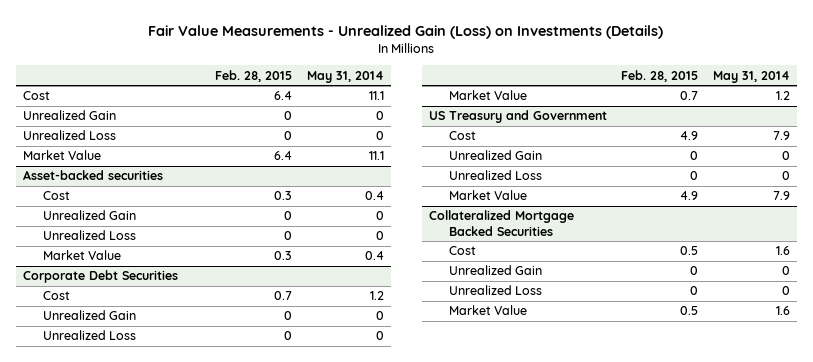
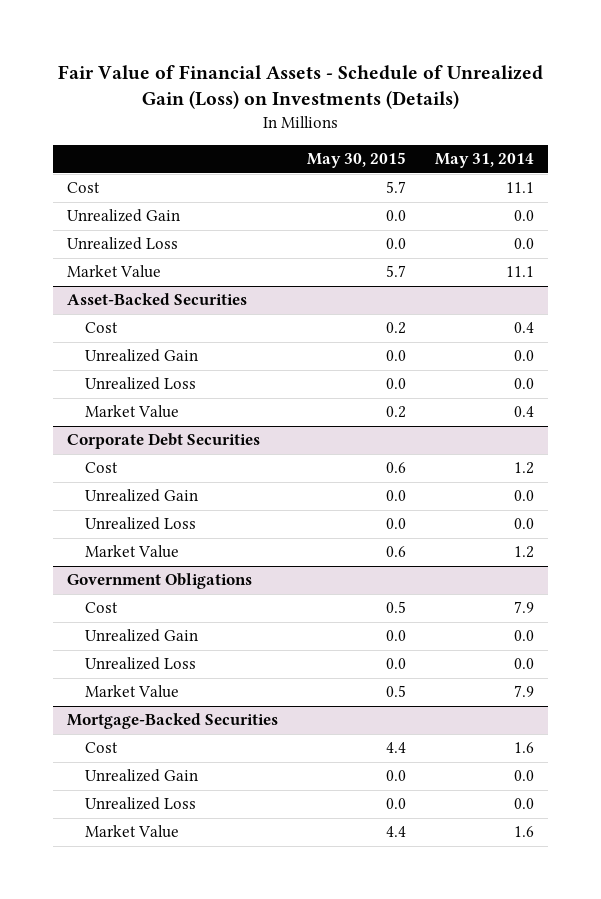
- Fair Value Measurements - Unrealized Gain (Loss) on Investments (Details)
+ Fair Value of Financial Assets - Schedule of Unrealized Gain (Loss) on Investments (Details)
- | Feb. 28, 2015 | May 31, 2014
+ | May 30, 2015 | May 31, 2014
- Unrealized Gain | 0 | 0
- Unrealized Loss | 0 | 0
+ Unrealized Gain | 0.0 | 0.0
+ Unrealized Loss | 0.0 | 0.0
- Asset-backed securities
+ Asset-Backed Securities
- Unrealized Gain | 0 | 0
- Unrealized Loss | 0 | 0
+ Unrealized Gain | 0.0 | 0.0
+ Unrealized Loss | 0.0 | 0.0
@ Corporate Debt Securities
- Unrealized Gain | 0 | 0
- Unrealized Loss | 0 | 0
+ Unrealized Gain | 0.0 | 0.0
+ Unrealized Loss | 0.0 | 0.0
- US Treasury and Government
+ Government Obligations
- Unrealized Gain | 0 | 0
- Unrealized Loss | 0 | 0
+ Unrealized Gain | 0.0 | 0.0
+ Unrealized Loss | 0.0 | 0.0
- Collateralized Mortgage Backed Securities
+ Mortgage-Backed Securities
- Unrealized Gain | 0 | 0
- Unrealized Loss | 0 | 0
+ Unrealized Gain | 0.0 | 0.0
+ Unrealized Loss | 0.0 | 0.0

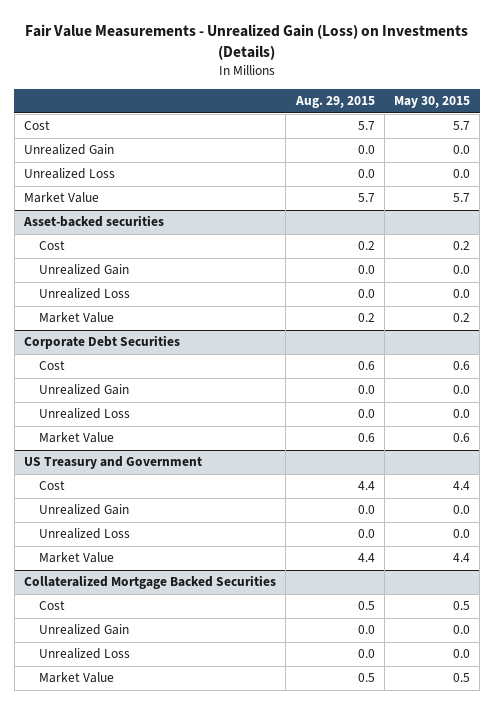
- Fair Value of Financial Assets - Schedule of Unrealized Gain (Loss) on Investments (Details)
+ Fair Value Measurements - Unrealized Gain (Loss) on Investments (Details)
- | May 30, 2015 | May 31, 2014
+ | Aug. 29, 2015 | May 30, 2015
- Asset-Backed Securities
+ Asset-backed securities
- Government Obligations
- Cost | 0.5 | 7.9
- Unrealized Gain | 0.0 | 0.0
- Unrealized Loss | 0.0 | 0.0
- Market Value | 0.5 | 7.9
- Mortgage-Backed Securities
+ US Treasury and Government
+ Collateralized Mortgage Backed Securities
+ Cost | 0.5 | 0.5
+ Unrealized Gain | 0.0 | 0.0
+ Unrealized Loss | 0.0 | 0.0
+ Market Value | 0.5 | 0.5

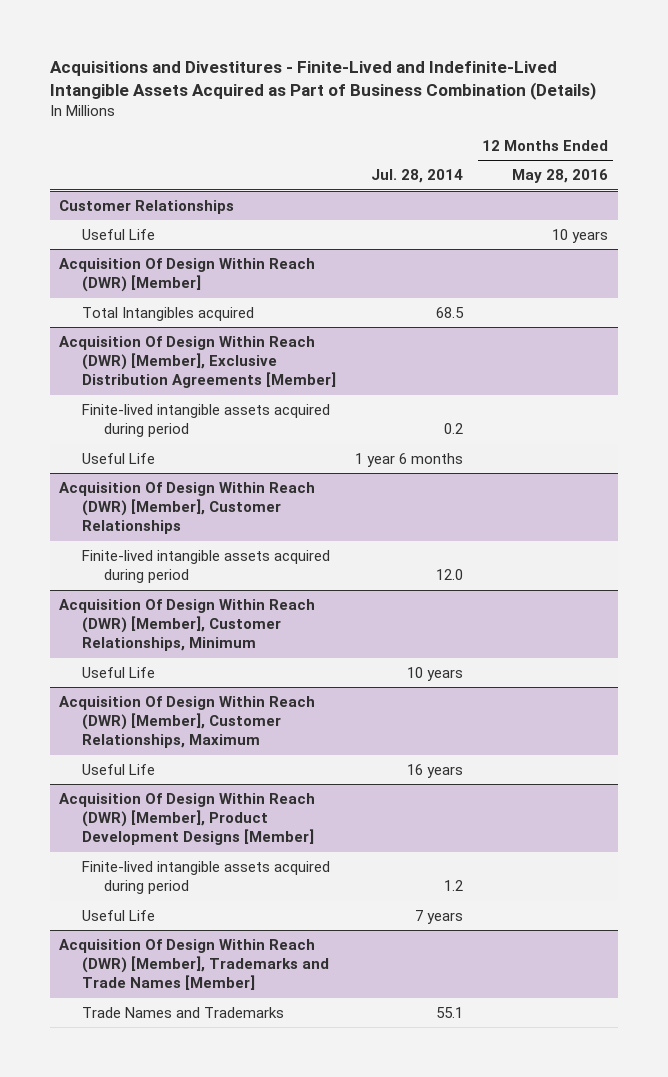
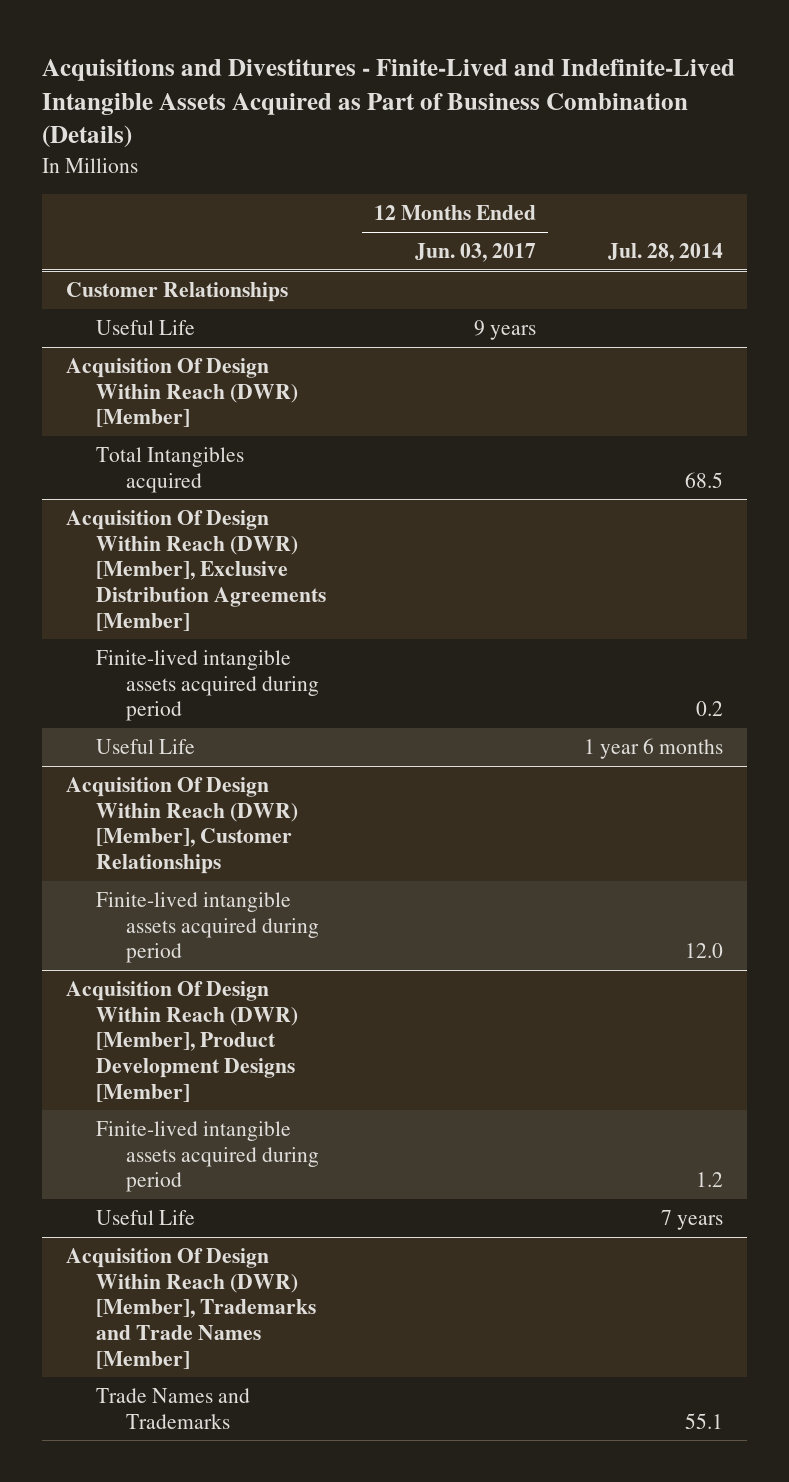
- | Jul. 28, 2014 | 12 Months Ended May 28, 2016
+ | 12 Months Ended Jun. 03, 2017 | Jul. 28, 2014
- Acquisition Of Design Within Reach (DWR) [Member], Customer Relationships, Minimum
- Useful Life | 10 years |
- Acquisition Of Design Within Reach (DWR) [Member], Customer Relationships, Maximum
- Useful Life | 16 years |

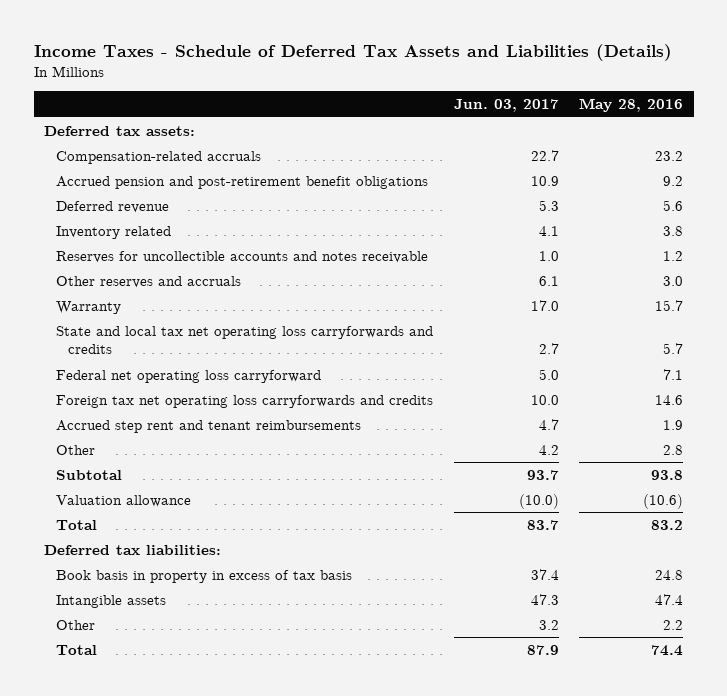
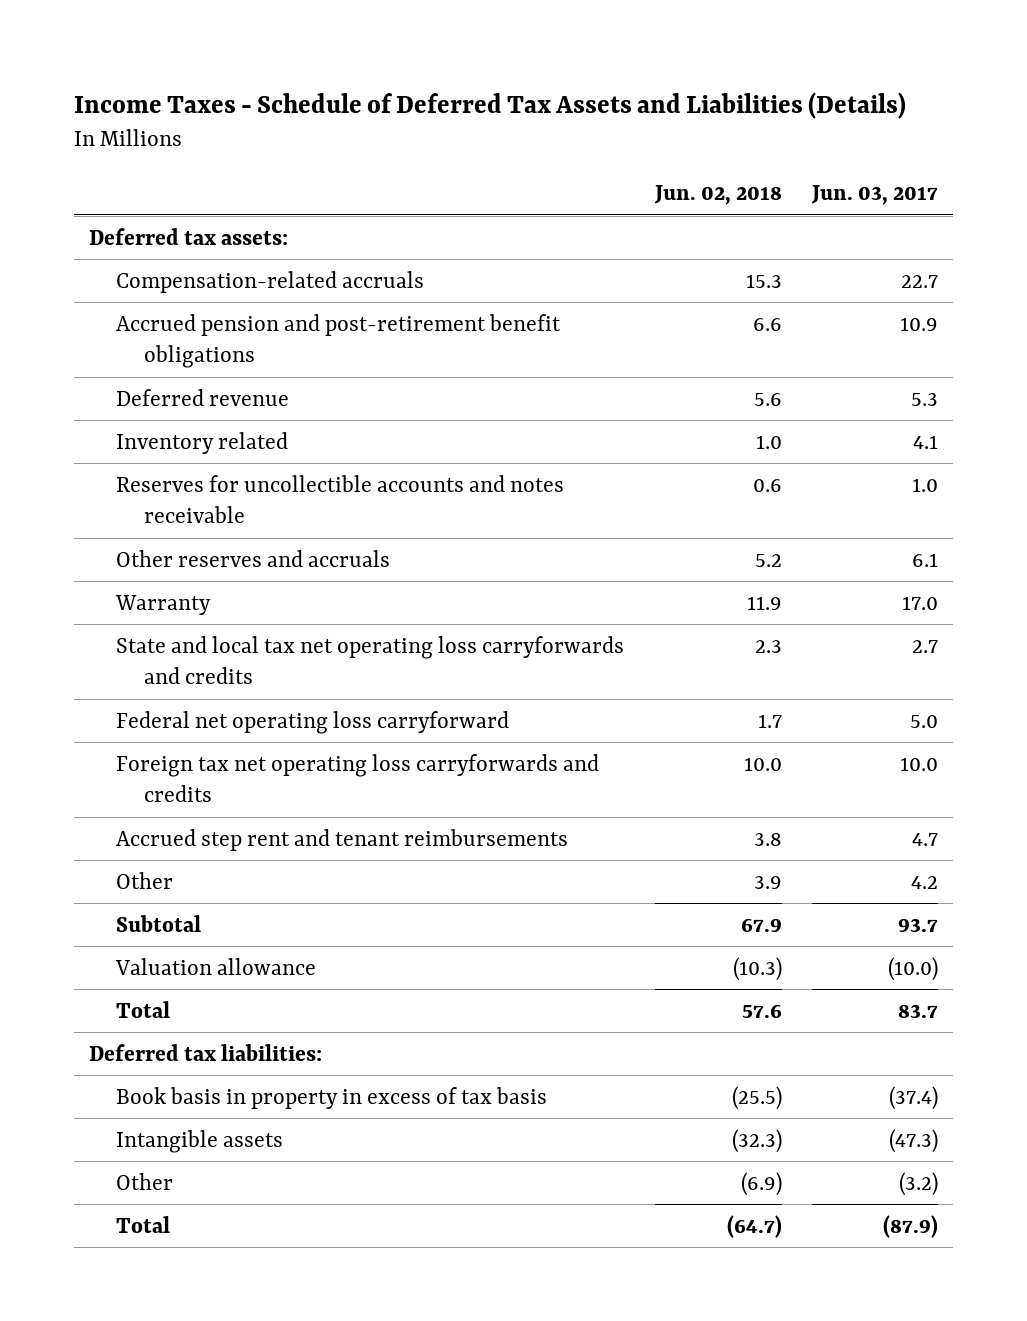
- | Jun. 03, 2017 | May 28, 2016
+ | Jun. 02, 2018 | Jun. 03, 2017
- Book basis in property in excess of tax basis | 37.4 | 24.8
- Intangible assets | 47.3 | 47.4
- Other | 3.2 | 2.2
- Total | 87.9 | 74.4
+ Book basis in property in excess of tax basis | (25.5) | (37.4)
+ Intangible assets | (32.3) | (47.3)
+ Other | (6.9) | (3.2)
+ Total | (64.7) | (87.9)

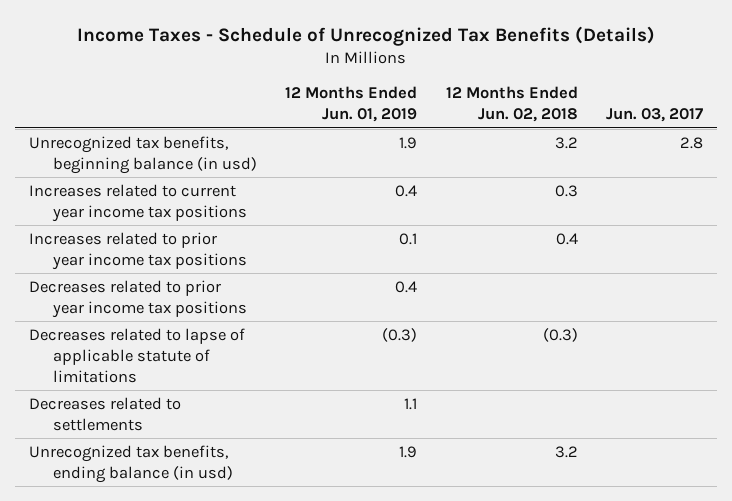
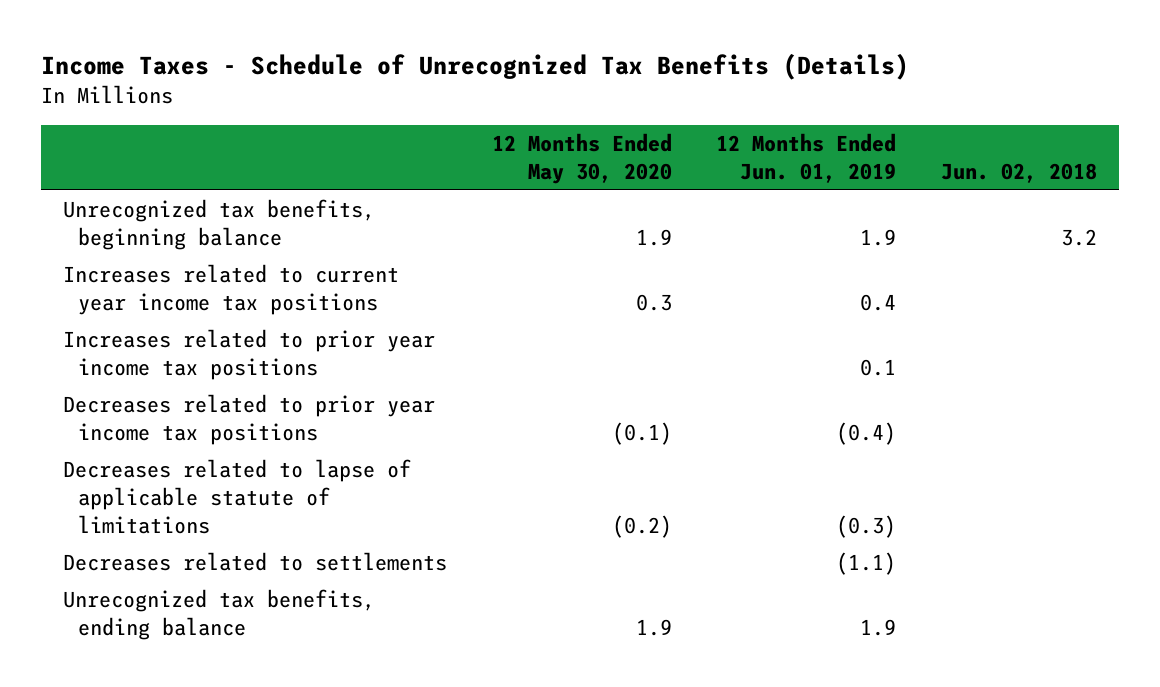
- | 12 Months Ended Jun. 01, 2019 | 12 Months Ended Jun. 02, 2018 | Jun. 03, 2017
+ | 12 Months Ended May 30, 2020 | 12 Months Ended Jun. 01, 2019 | Jun. 02, 2018
- Unrecognized tax benefits, beginning balance (in usd) | 1.9 | 3.2 | 2.8
+ Unrecognized tax benefits, beginning balance | 1.9 | 1.9 | 3.2
- Decreases related to prior year income tax positions | 0.4 | |
+ Decreases related to prior year income tax positions | (0.1) | (0.4) |
- Decreases related to settlements | 1.1 | |
- Unrecognized tax benefits, ending balance (in usd) | 1.9 | 3.2 |
+ Decreases related to settlements | | (1.1) |
+ Unrecognized tax benefits, ending balance | 1.9 | 1.9 |

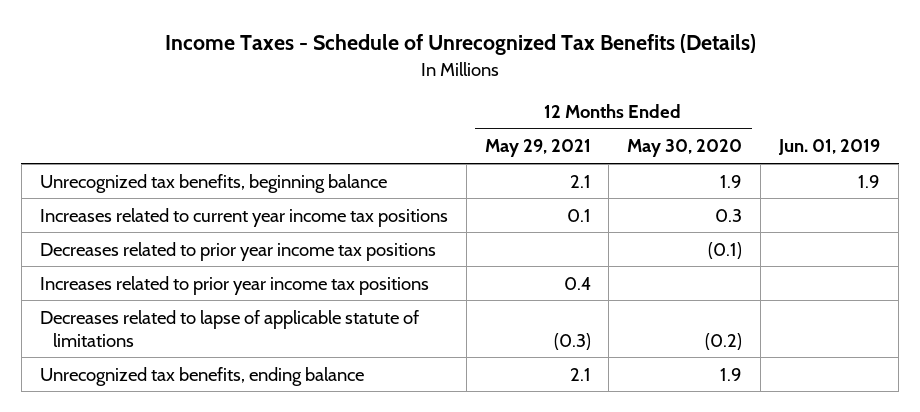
- | 12 Months Ended May 30, 2020 | 12 Months Ended Jun. 01, 2019 | Jun. 02, 2018
+ | 12 Months Ended May 29, 2021 | 12 Months Ended May 30, 2020 | Jun. 01, 2019
moved down: Increases related to prior year income tax positions | 0.4 | |
- Decreases related to settlements | | (1.1) |

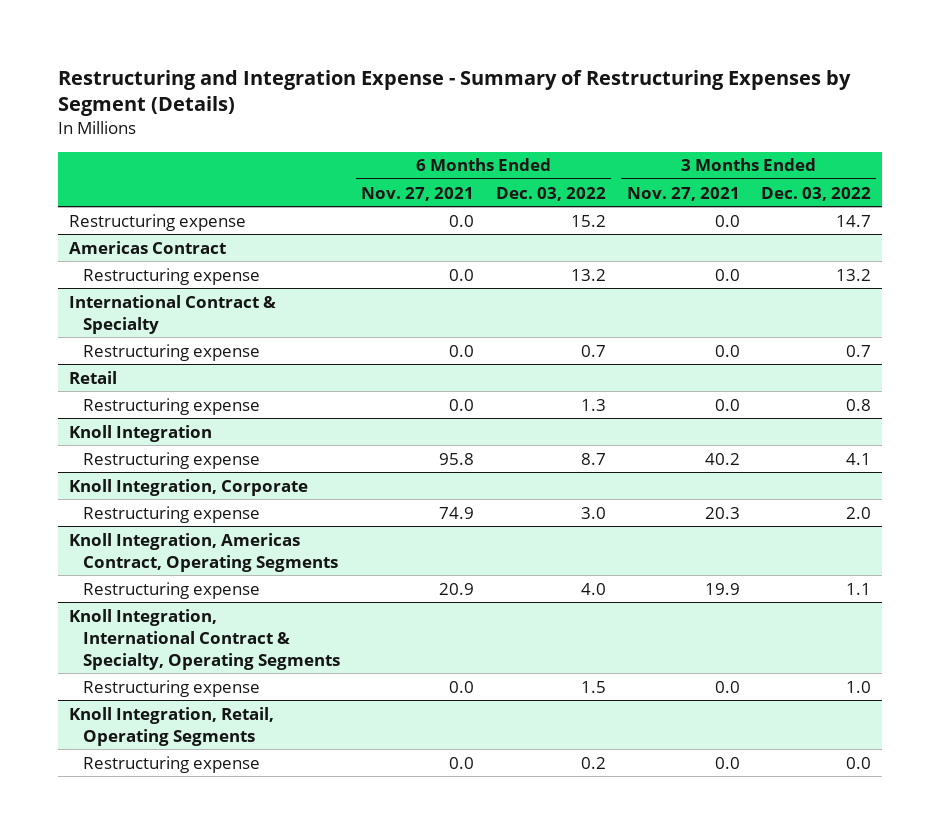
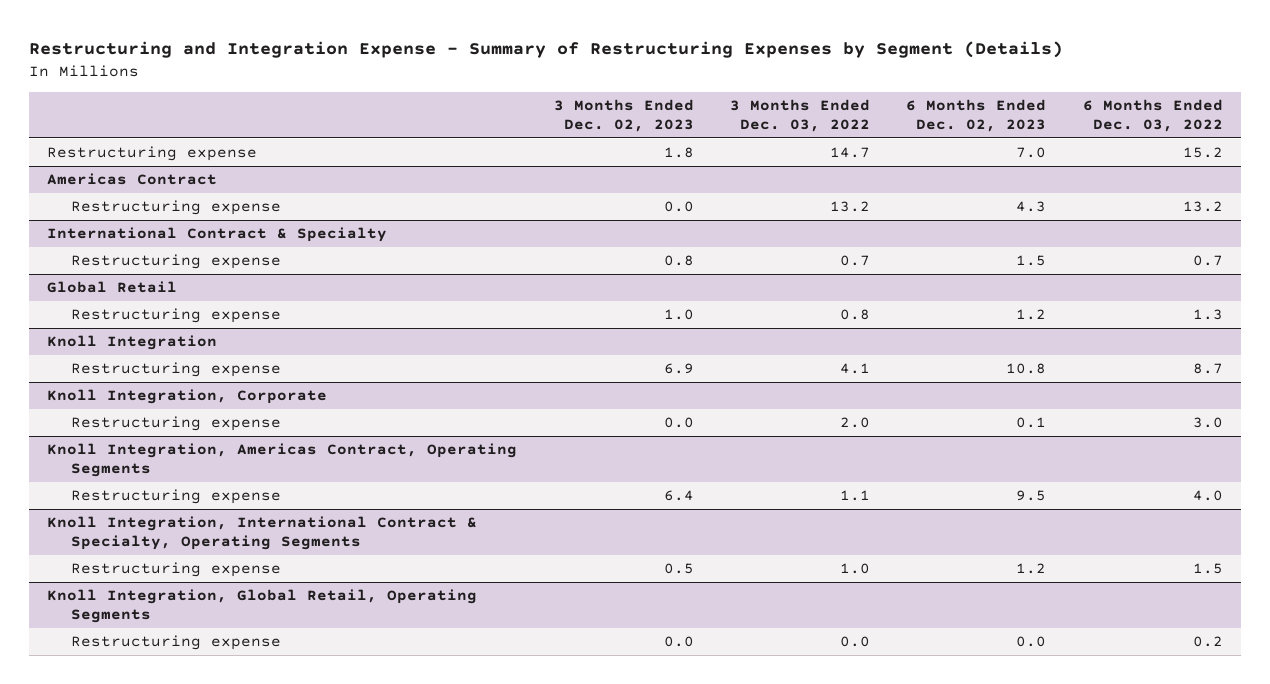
- | 6 Months Ended Nov. 27, 2021 | 6 Months Ended Dec. 03, 2022 | 3 Months Ended Nov. 27, 2021 | 3 Months Ended Dec. 03, 2022
+ | 3 Months Ended Dec. 02, 2023 | 3 Months Ended Dec. 03, 2022 | 6 Months Ended Dec. 02, 2023 | 6 Months Ended Dec. 03, 2022
- Retail
+ Global Retail
- Knoll Integration, Retail, Operating Segments
+ Knoll Integration, Global Retail, Operating Segments

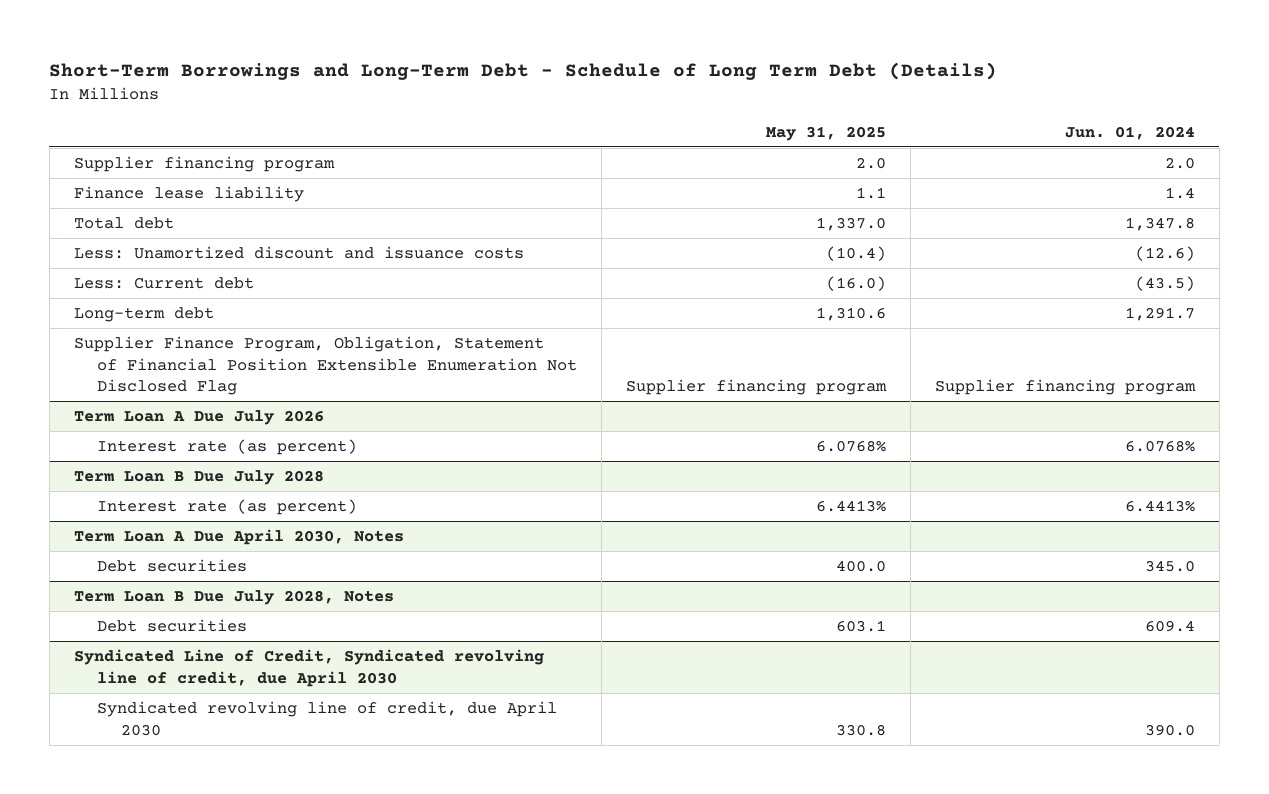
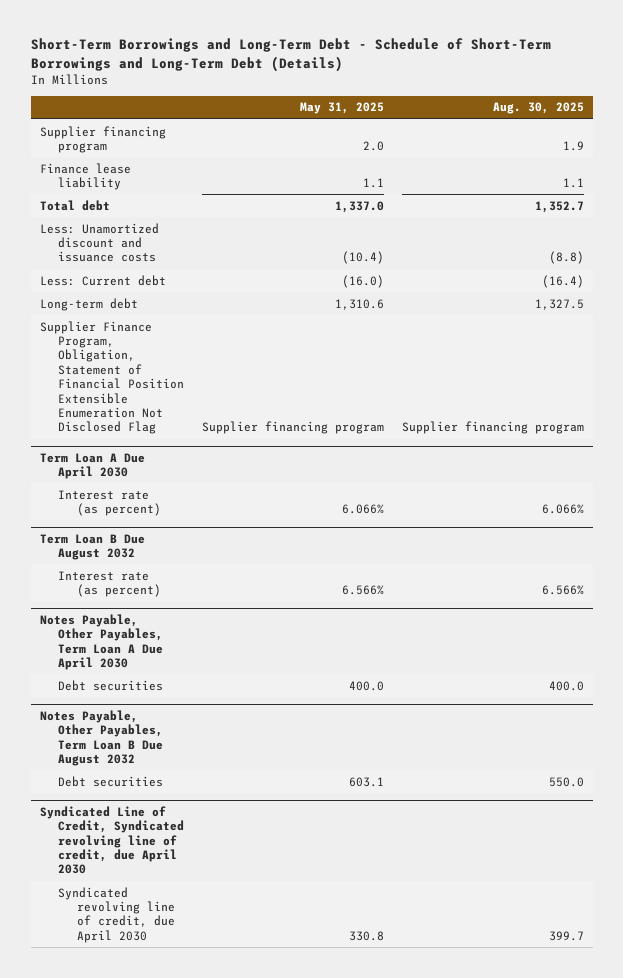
- Short-Term Borrowings and Long-Term Debt - Schedule of Long Term Debt (Details)
+ Short-Term Borrowings and Long-Term Debt - Schedule of Short-Term Borrowings and Long-Term Debt (Details)
- | May 31, 2025 | Jun. 01, 2024
+ | May 31, 2025 | Aug. 30, 2025
- Term Loan A Due July 2026
- Interest rate (as percent) | 6.0768% | 6.0768%
- Term Loan B Due July 2028
- Interest rate (as percent) | 6.4413% | 6.4413%
- Term Loan A Due April 2030, Notes
+ Term Loan A Due April 2030
+ Interest rate (as percent) | 6.066% | 6.066%
+ Term Loan B Due August 2032
+ Interest rate (as percent) | 6.566% | 6.566%
+ Notes Payable, Other Payables, Term Loan A Due April 2030
- Term Loan B Due July 2028, Notes
+ Notes Payable, Other Payables, Term Loan B Due August 2032

